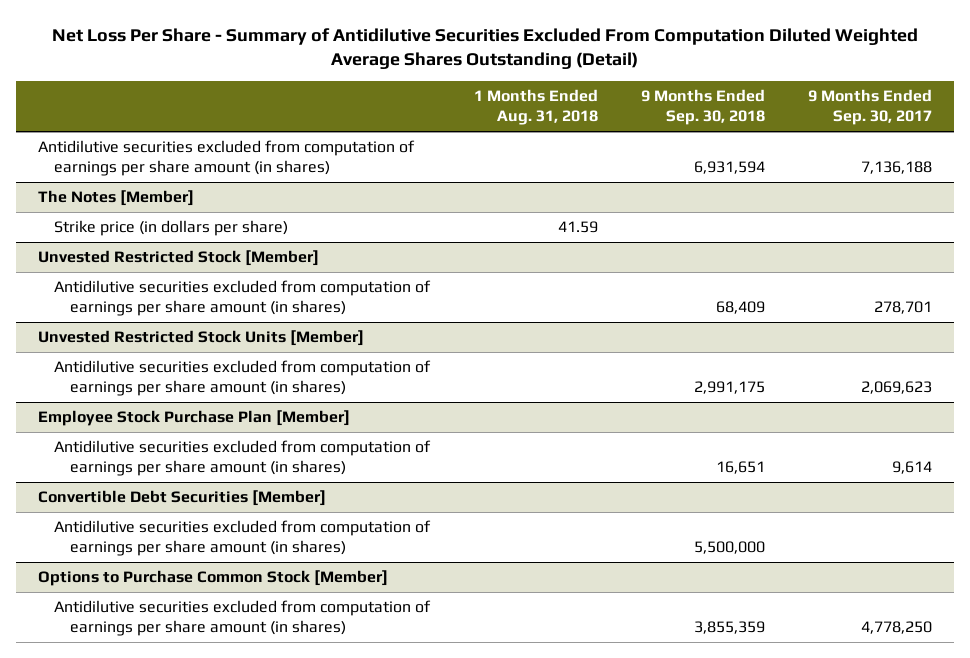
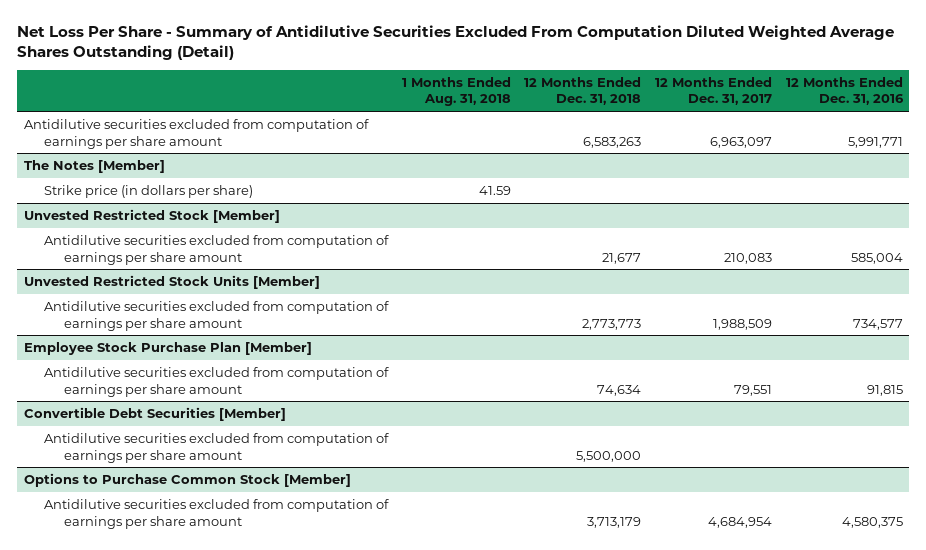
- | 1 Months Ended Aug. 31, 2018 | 9 Months Ended Sep. 30, 2018 | 9 Months Ended Sep. 30, 2017
+ | 1 Months Ended Aug. 31, 2018 | 12 Months Ended Dec. 31, 2018 | 12 Months Ended Dec. 31, 2017 | 12 Months Ended Dec. 31, 2016
- Antidilutive securities excluded from computation of earnings per share amount (in shares) | | 6,931,594 | 7,136,188
+ Antidilutive securities excluded from computation of earnings per share amount | | 6,583,263 | 6,963,097 | 5,991,771
@ Unvested Restricted Stock [Member]
- Antidilutive securities excluded from computation of earnings per share amount (in shares) | | 68,409 | 278,701
+ Antidilutive securities excluded from computation of earnings per share amount | | 21,677 | 210,083 | 585,004
@ Unvested Restricted Stock Units [Member]
- Antidilutive securities excluded from computation of earnings per share amount (in shares) | | 2,991,175 | 2,069,623
+ Antidilutive securities excluded from computation of earnings per share amount | | 2,773,773 | 1,988,509 | 734,577
@ Employee Stock Purchase Plan [Member]
- Antidilutive securities excluded from computation of earnings per share amount (in shares) | | 16,651 | 9,614
+ Antidilutive securities excluded from computation of earnings per share amount | | 74,634 | 79,551 | 91,815
@ Convertible Debt Securities [Member]
- Antidilutive securities excluded from computation of earnings per share amount (in shares) | | 5,500,000 |
+ Antidilutive securities excluded from computation of earnings per share amount | | 5,500,000 | |
@ Options to Purchase Common Stock [Member]
- Antidilutive securities excluded from computation of earnings per share amount (in shares) | | 3,855,359 | 4,778,250
+ Antidilutive securities excluded from computation of earnings per share amount | | 3,713,179 | 4,684,954 | 4,580,375

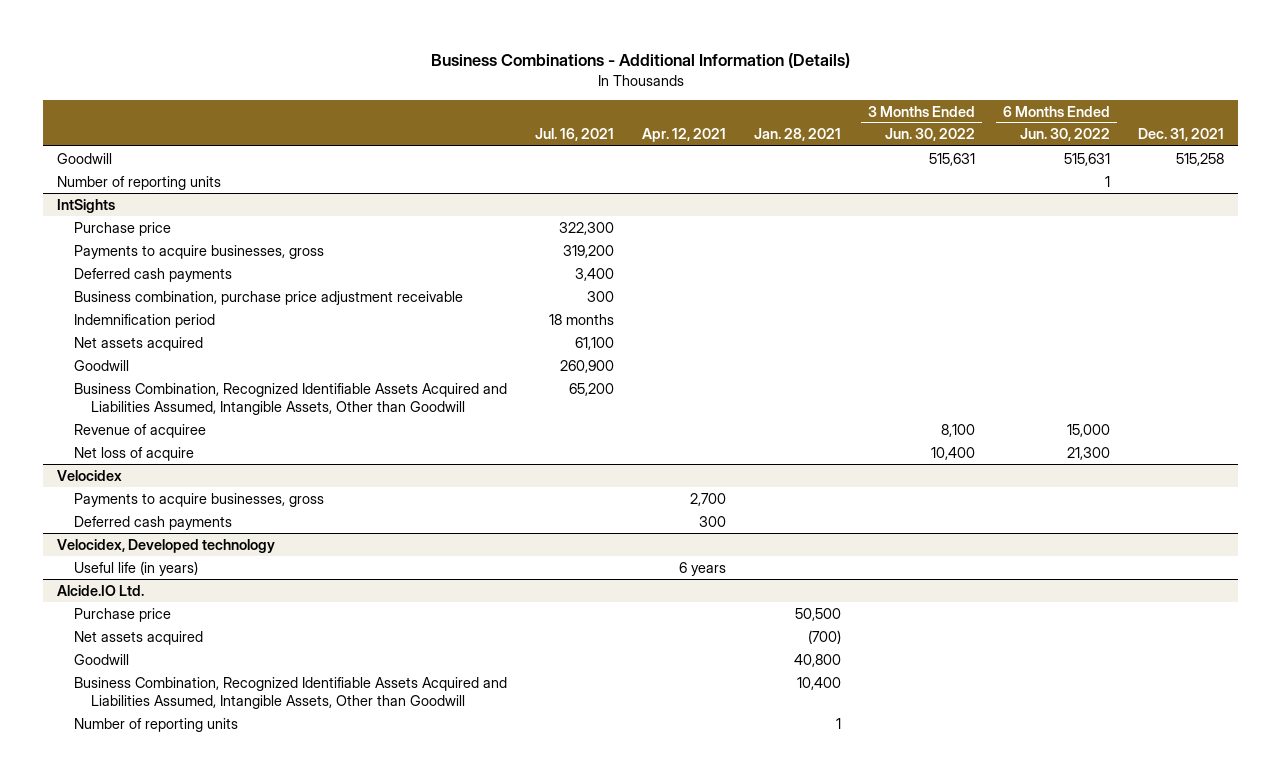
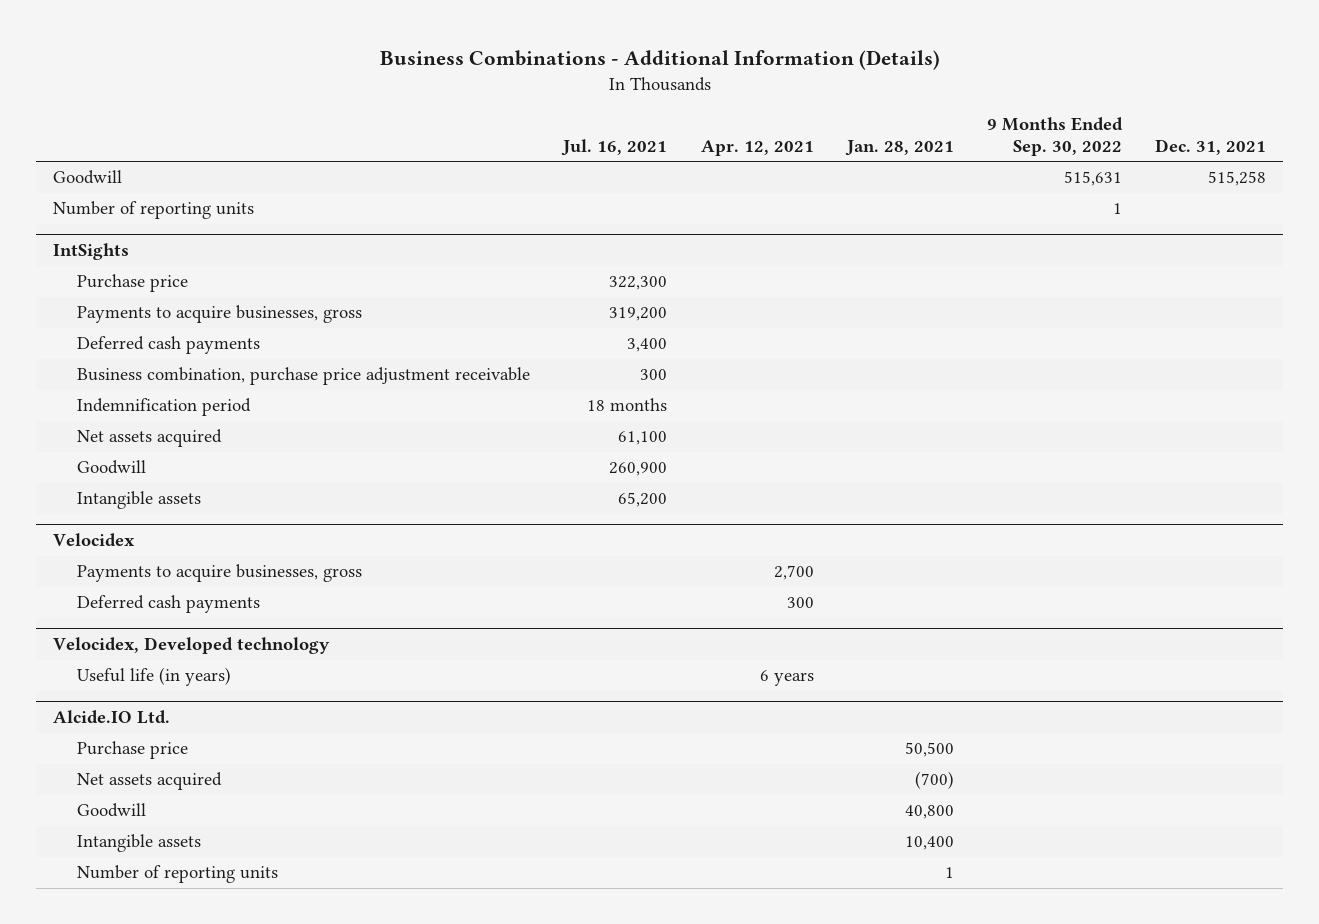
- | Jul. 16, 2021 | Apr. 12, 2021 | Jan. 28, 2021 | 3 Months Ended Jun. 30, 2022 | 6 Months Ended Jun. 30, 2022 | Dec. 31, 2021
+ | Jul. 16, 2021 | Apr. 12, 2021 | Jan. 28, 2021 | 9 Months Ended Sep. 30, 2022 | Dec. 31, 2021
@ IntSights
- Business Combination, Recognized Identifiable Assets Acquired and Liabilities Assumed, Intangible Assets, Other than Goodwill | 65,200 | | | | |
- Revenue of acquiree | | | | 8,100 | 15,000 |
- Net loss of acquire | | | | 10,400 | 21,300 |
+ Intangible assets | 65,200 | | | |
@ Alcide.IO Ltd.
- Business Combination, Recognized Identifiable Assets Acquired and Liabilities Assumed, Intangible Assets, Other than Goodwill | | | 10,400 | | |
+ Intangible assets | | | 10,400 | |

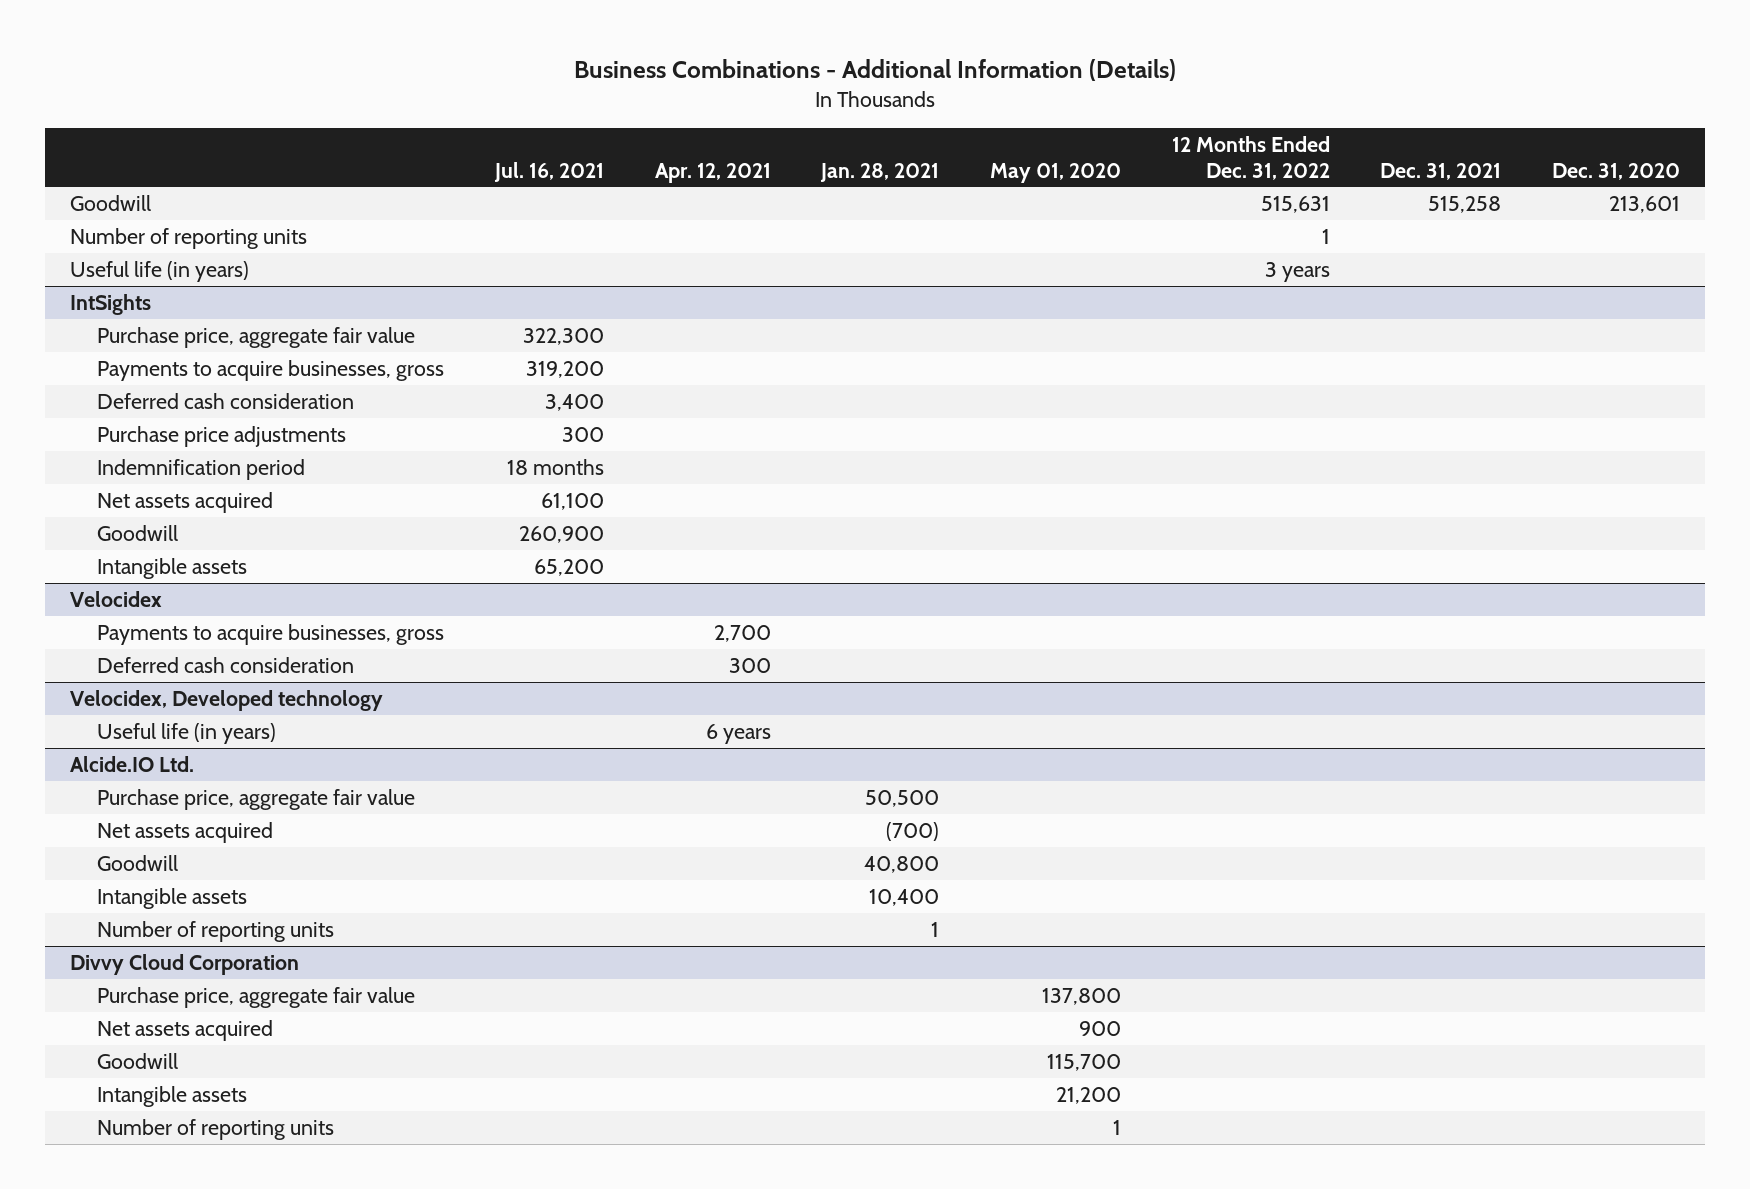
- | Jul. 16, 2021 | Apr. 12, 2021 | Jan. 28, 2021 | 9 Months Ended Sep. 30, 2022 | Dec. 31, 2021
+ | Jul. 16, 2021 | Apr. 12, 2021 | Jan. 28, 2021 | May 01, 2020 | 12 Months Ended Dec. 31, 2022 | Dec. 31, 2021 | Dec. 31, 2020
+ Useful life (in years) | | | | | 3 years | |
@ IntSights
- Purchase price | 322,300 | | | |
+ Purchase price, aggregate fair value | 322,300 | | | | | |
- Deferred cash payments | 3,400 | | | |
- Business combination, purchase price adjustment receivable | 300 | | | |
+ Deferred cash consideration | 3,400 | | | | | |
+ Purchase price adjustments | 300 | | | | | |
@ Velocidex
- Deferred cash payments | | 300 | | |
+ Deferred cash consideration | | 300 | | | | |
@ Alcide.IO Ltd.
- Purchase price | | | 50,500 | |
+ Purchase price, aggregate fair value | | | 50,500 | | | |
+ Divvy Cloud Corporation
+ Purchase price, aggregate fair value | | | | 137,800 | | |
+ Net assets acquired | | | | 900 | | |
+ Goodwill | | | | 115,700 | | |
+ Intangible assets | | | | 21,200 | | |
+ Number of reporting units | | | | 1 | | |

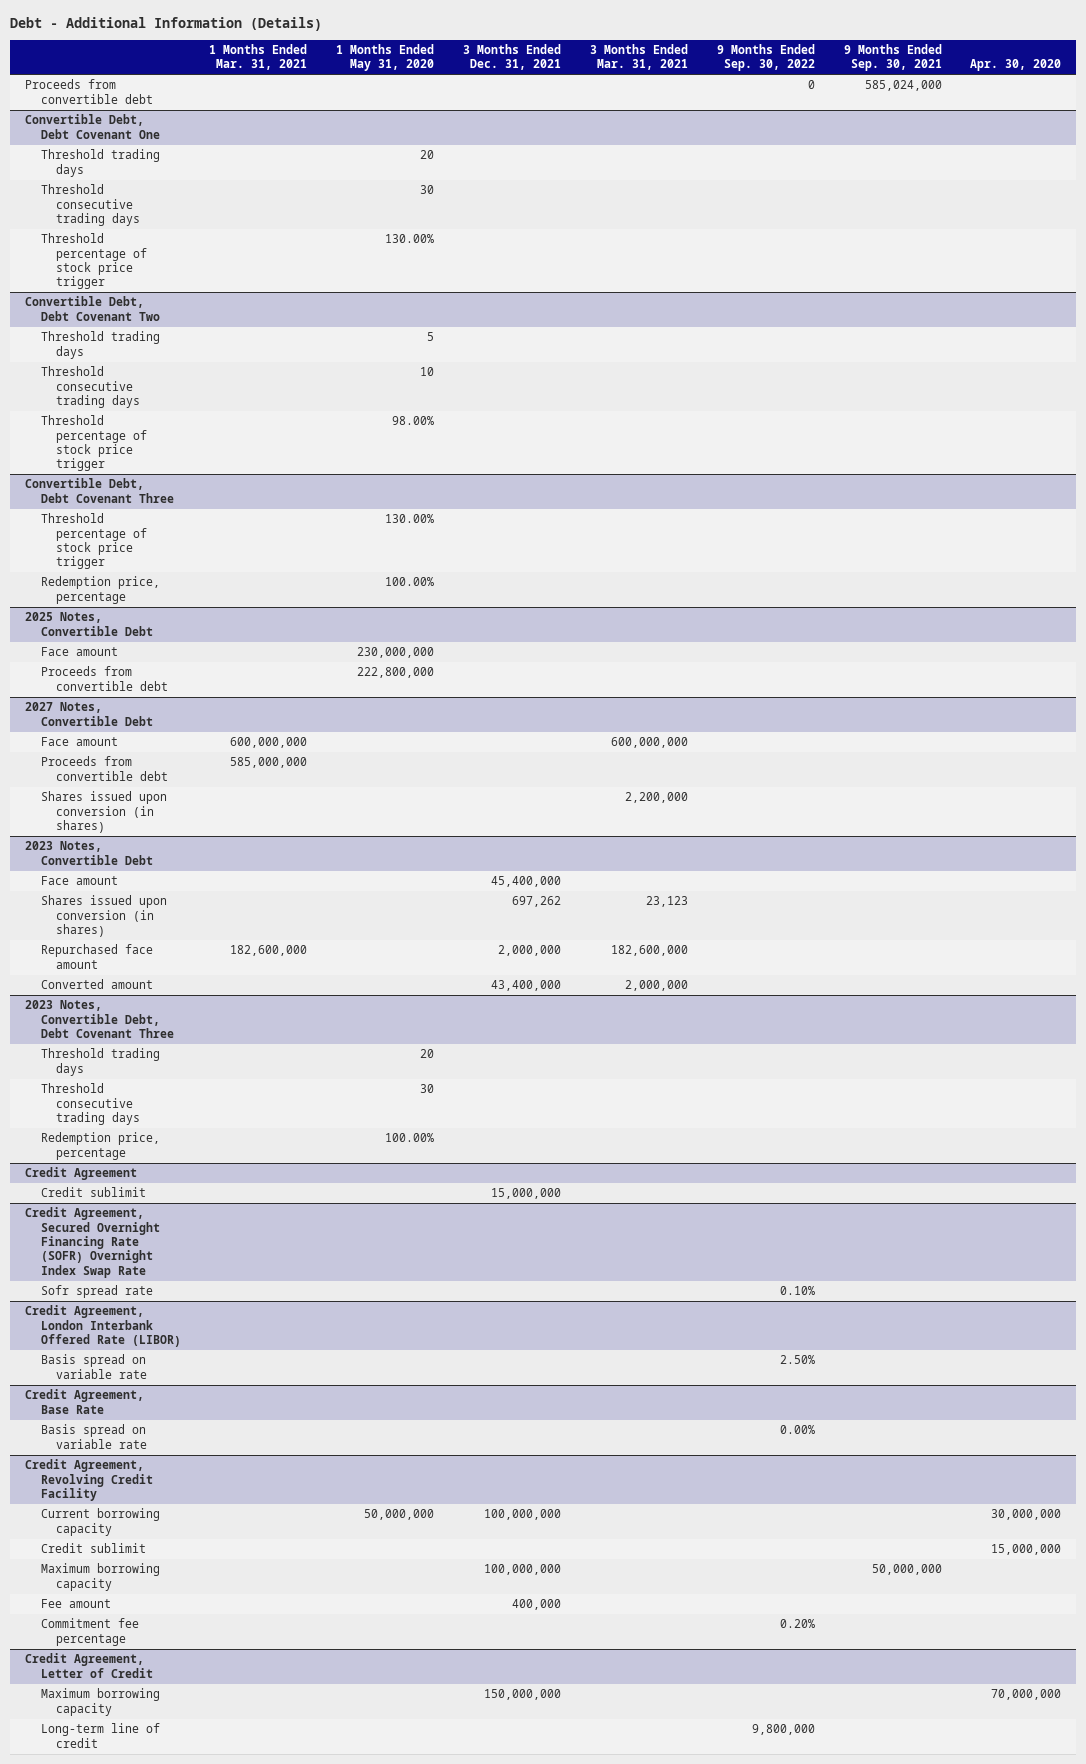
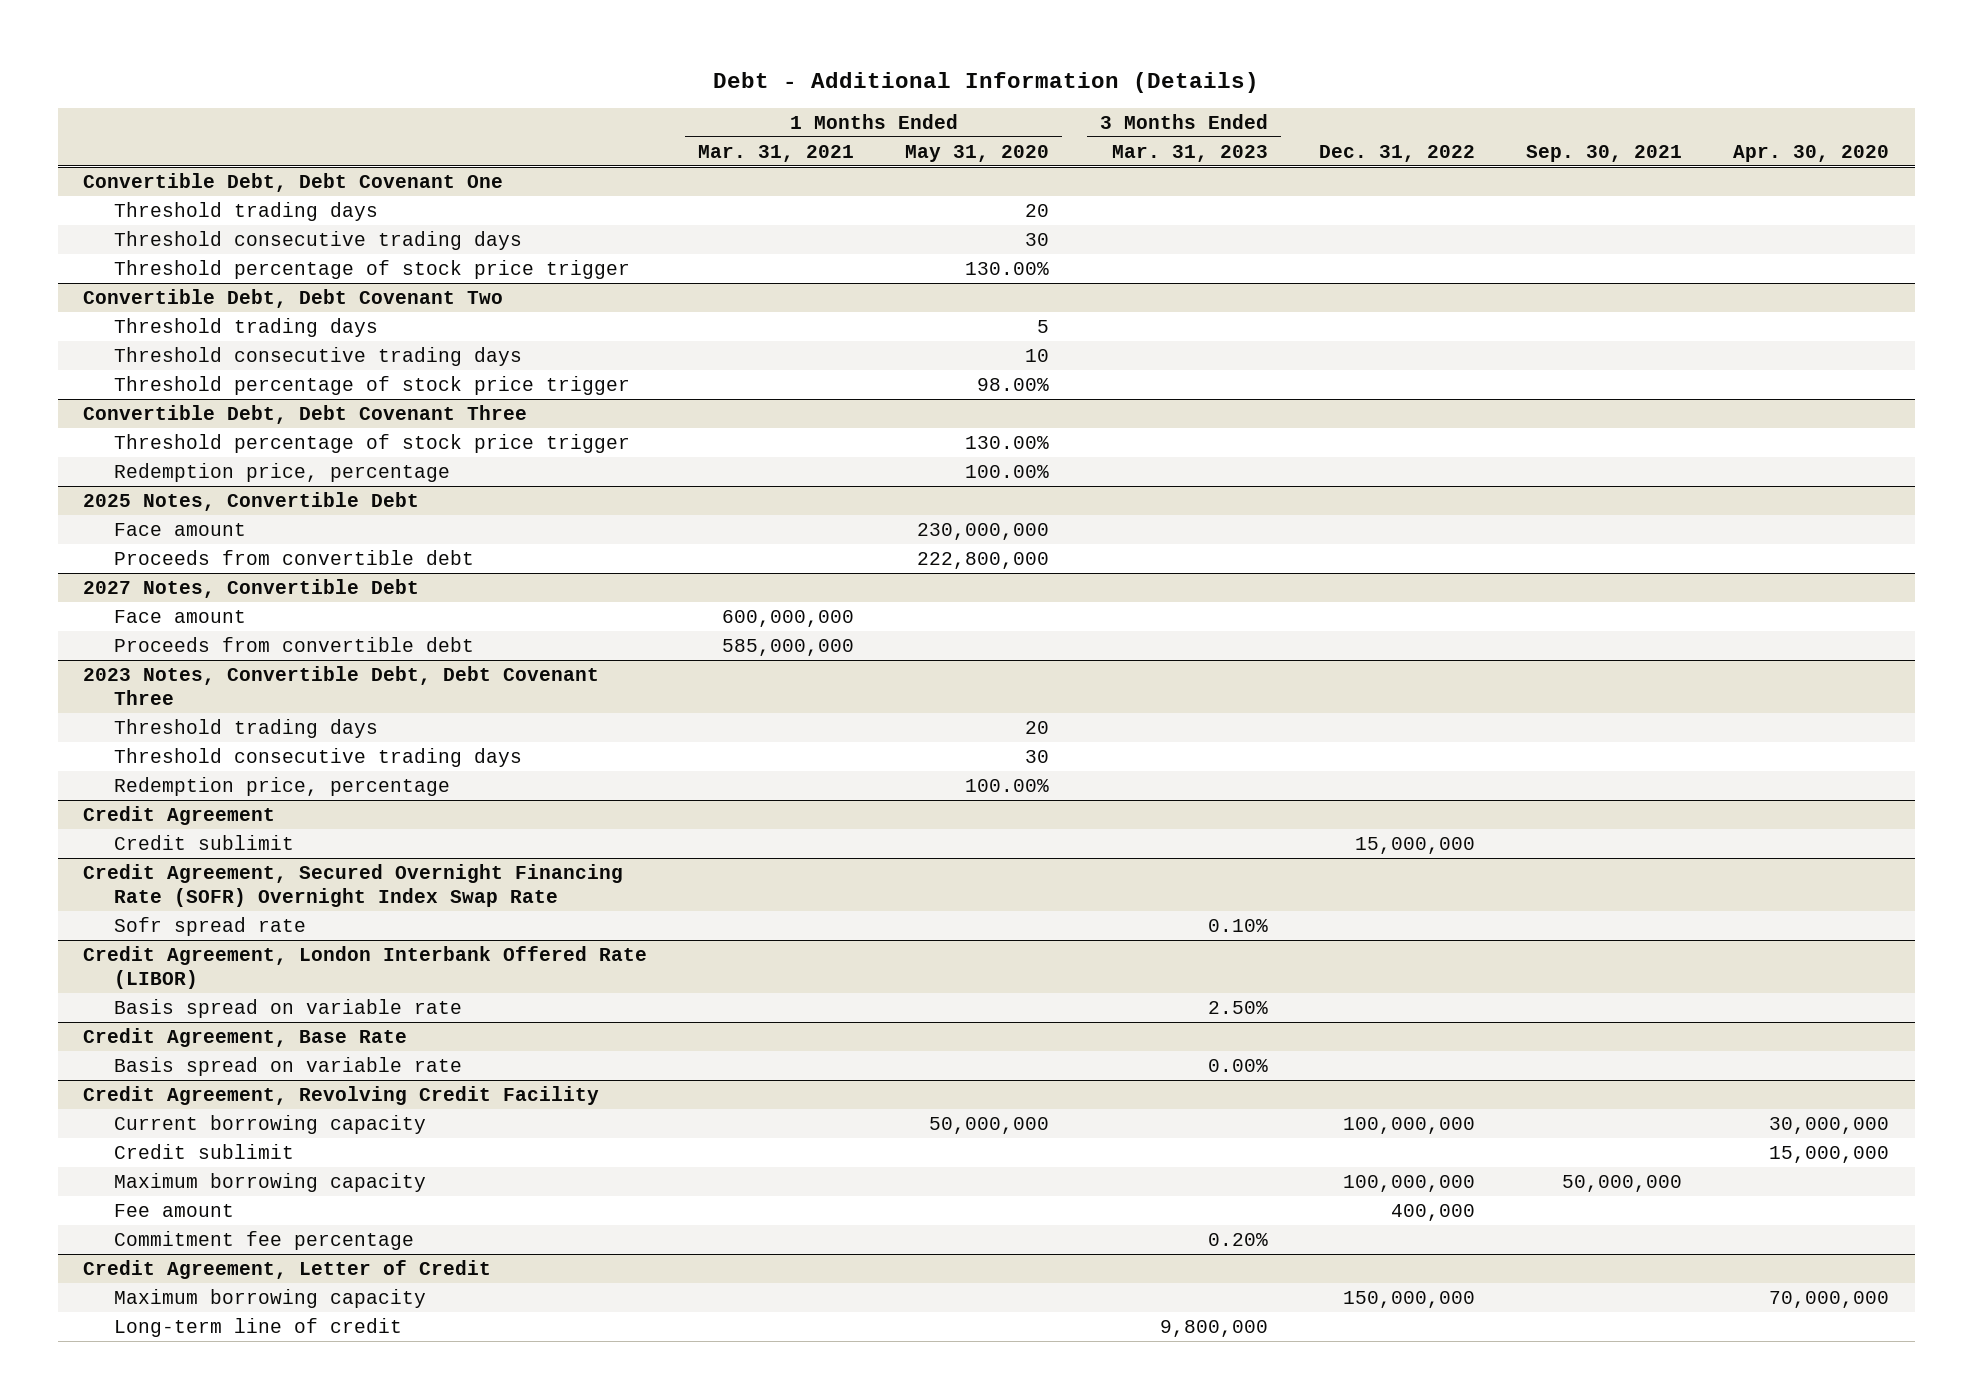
- | 1 Months Ended Mar. 31, 2021 | 1 Months Ended May 31, 2020 | 3 Months Ended Dec. 31, 2021 | 3 Months Ended Mar. 31, 2021 | 9 Months Ended Sep. 30, 2022 | 9 Months Ended Sep. 30, 2021 | Apr. 30, 2020
+ | 1 Months Ended Mar. 31, 2021 | 1 Months Ended May 31, 2020 | 3 Months Ended Mar. 31, 2023 | Dec. 31, 2022 | Sep. 30, 2021 | Apr. 30, 2020
- Proceeds from convertible debt | | | | | 0 | 585,024,000 |
@ 2027 Notes, Convertible Debt
- Shares issued upon conversion (in shares) | | | | 2,200,000 | | |
- 2023 Notes, Convertible Debt
- Face amount | | | 45,400,000 | | | |
- Shares issued upon conversion (in shares) | | | 697,262 | 23,123 | | |
- Repurchased face amount | 182,600,000 | | 2,000,000 | 182,600,000 | | |
- Converted amount | | | 43,400,000 | 2,000,000 | | |

